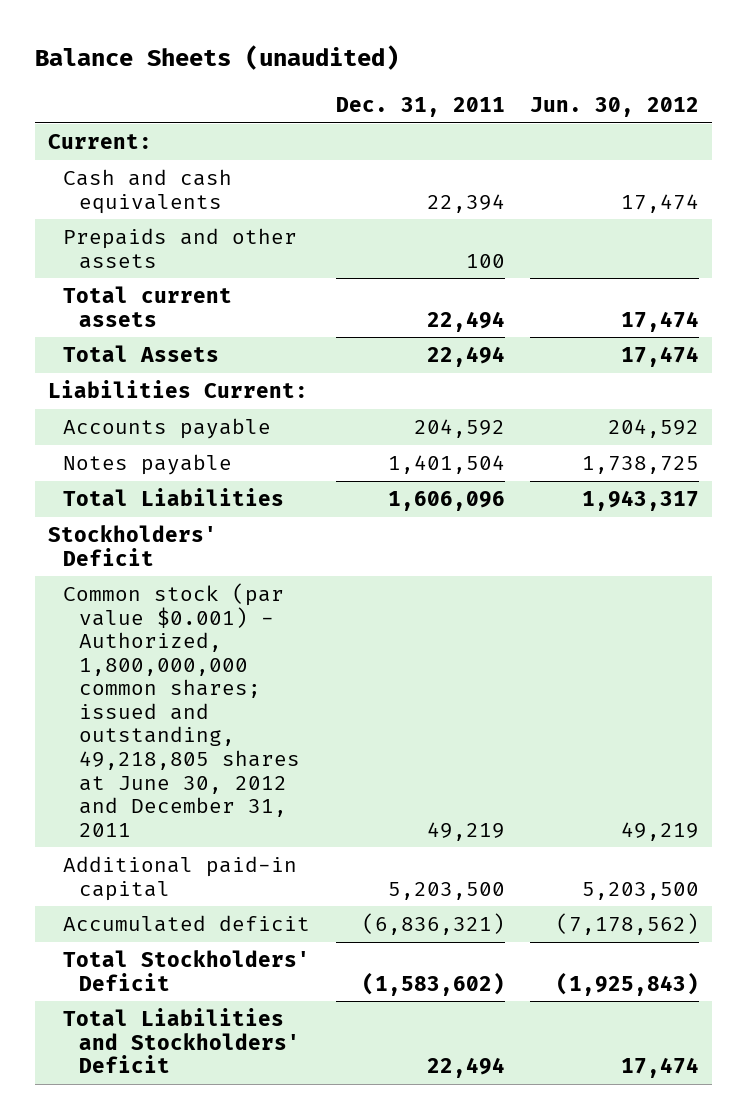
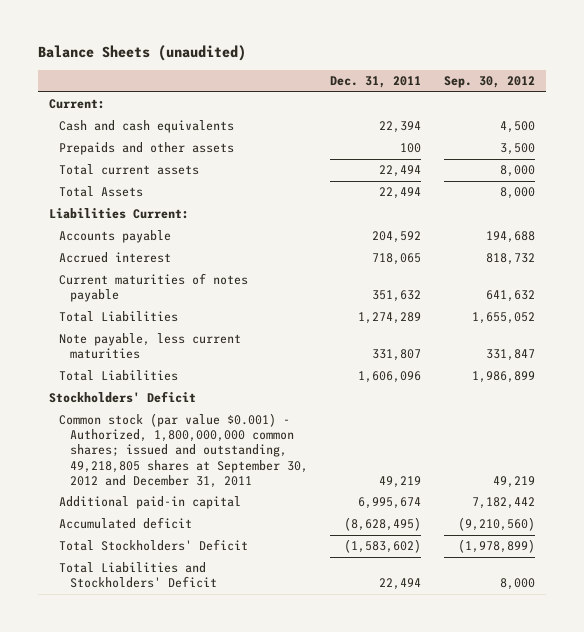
- | Dec. 31, 2011 | Jun. 30, 2012
+ | Dec. 31, 2011 | Sep. 30, 2012
- Notes payable | 1,401,504 | 1,738,725
+ Accrued interest | 718,065 | 818,732
+ Current maturities of notes payable | 351,632 | 641,632
+ Total Liabilities | 1,274,289 | 1,655,052
+ Note payable, less current maturities | 331,807 | 331,847
- Common stock (par value $0.001) - Authorized, 1,800,000,000 common shares; issued and outstanding, 49,218,805 shares at June 30, 2012 and December 31, 2011 | 49,219 | 49,219
- Additional paid-in capital | 5,203,500 | 5,203,500
- Accumulated deficit | (6,836,321) | (7,178,562)
+ Common stock (par value $0.001) - Authorized, 1,800,000,000 common shares; issued and outstanding, 49,218,805 shares at September 30, 2012 and December 31, 2011 | 49,219 | 49,219
+ Additional paid-in capital | 6,995,674 | 7,182,442
+ Accumulated deficit | (8,628,495) | (9,210,560)

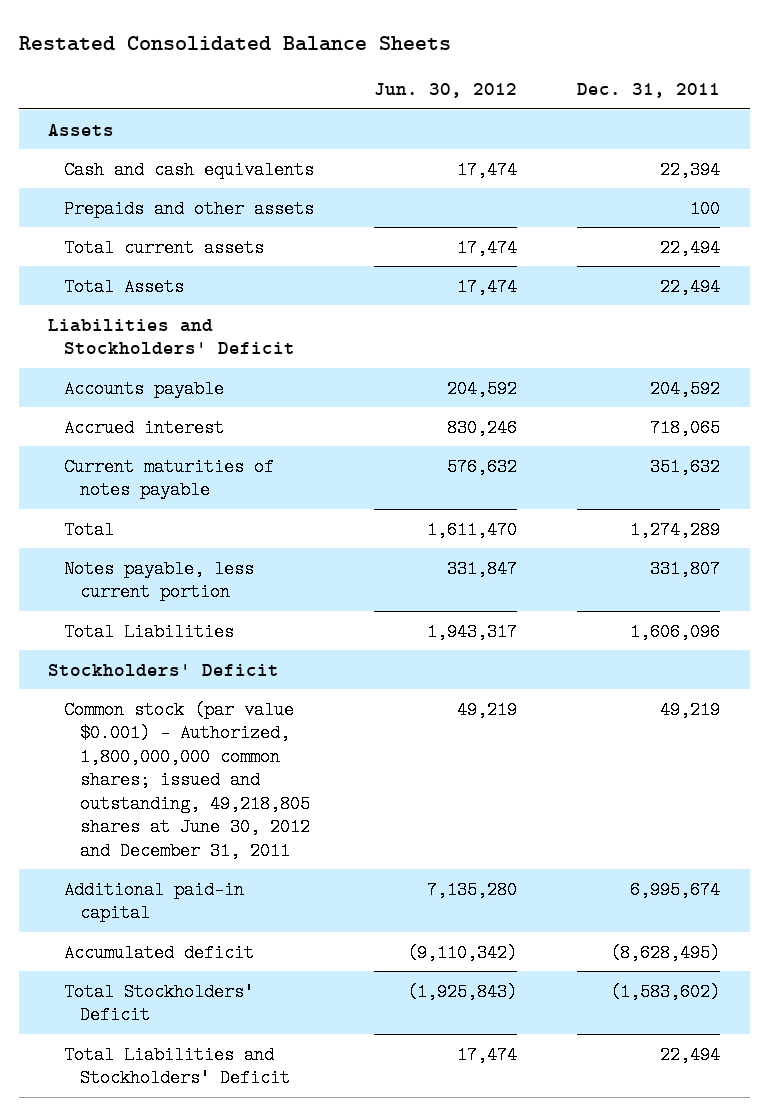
- Balance Sheets (unaudited)
+ Restated Consolidated Balance Sheets
- | Dec. 31, 2011 | Sep. 30, 2012
+ | Jun. 30, 2012 | Dec. 31, 2011
- Current:
+ Assets
- Liabilities Current:
+ Liabilities and Stockholders' Deficit
- Total Liabilities | 1,274,289 | 1,655,052
- Note payable, less current maturities | 331,807 | 331,847
+ Total | 1,611,470 | 1,274,289
+ Notes payable, less current portion | 331,847 | 331,807
- Common stock (par value $0.001) - Authorized, 1,800,000,000 common shares; issued and outstanding, 49,218,805 shares at September 30, 2012 and December 31, 2011 | 49,219 | 49,219
+ Common stock (par value $0.001) - Authorized, 1,800,000,000 common shares; issued and outstanding, 49,218,805 shares at June 30, 2012 and December 31, 2011 | 49,219 | 49,219

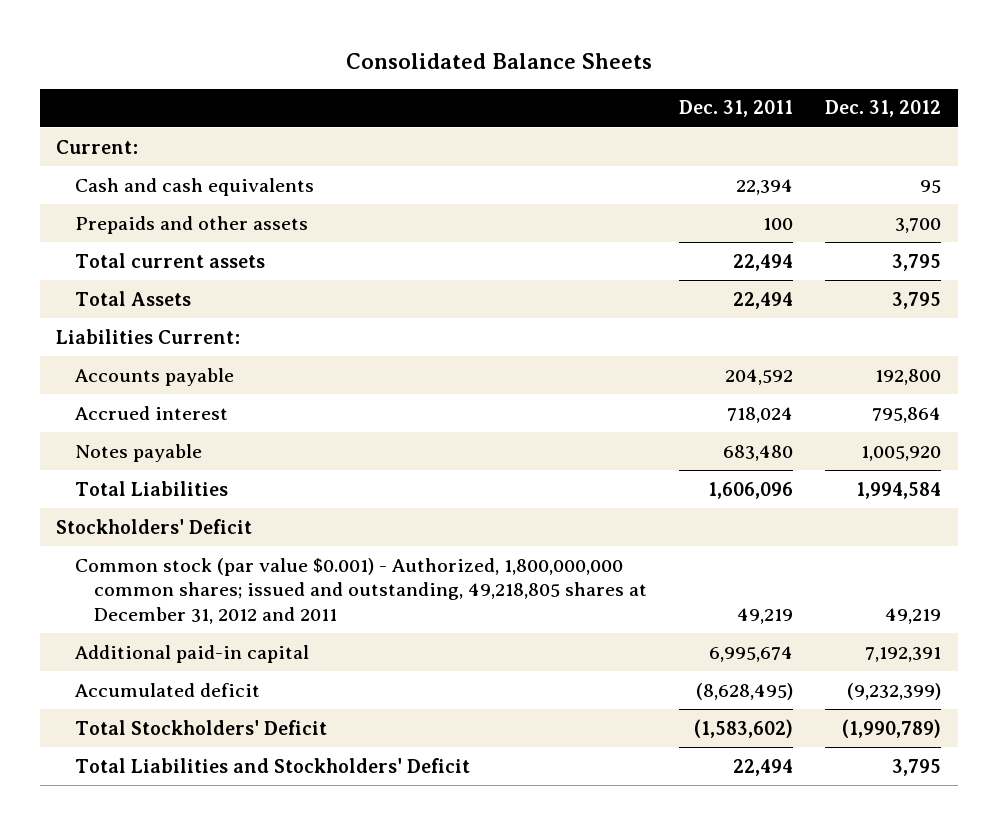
- Restated Consolidated Balance Sheets
+ Consolidated Balance Sheets
- | Jun. 30, 2012 | Dec. 31, 2011
+ | Dec. 31, 2011 | Dec. 31, 2012
- Assets
+ Current:
- Liabilities and Stockholders' Deficit
+ Liabilities Current:
- Accrued interest | 830,246 | 718,065
- Current maturities of notes payable | 576,632 | 351,632
- Total | 1,611,470 | 1,274,289
- Notes payable, less current portion | 331,847 | 331,807
+ Accrued interest | 718,024 | 795,864
+ Notes payable | 683,480 | 1,005,920
- Common stock (par value $0.001) - Authorized, 1,800,000,000 common shares; issued and outstanding, 49,218,805 shares at June 30, 2012 and December 31, 2011 | 49,219 | 49,219
+ Common stock (par value $0.001) - Authorized, 1,800,000,000 common shares; issued and outstanding, 49,218,805 shares at December 31, 2012 and 2011 | 49,219 | 49,219

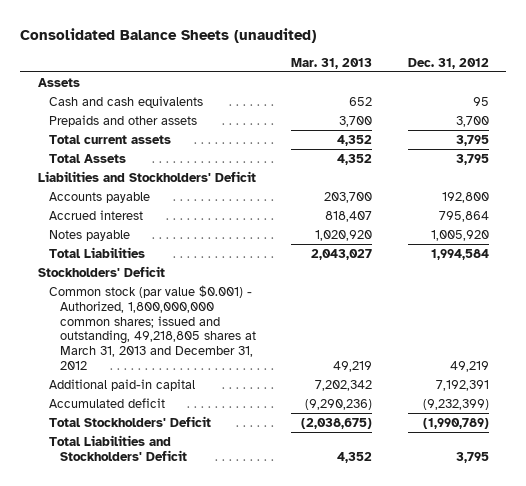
- Consolidated Balance Sheets
+ Consolidated Balance Sheets (unaudited)
- | Dec. 31, 2011 | Dec. 31, 2012
+ | Mar. 31, 2013 | Dec. 31, 2012
- Current:
+ Assets
- Liabilities Current:
+ Liabilities and Stockholders' Deficit
- Common stock (par value $0.001) - Authorized, 1,800,000,000 common shares; issued and outstanding, 49,218,805 shares at December 31, 2012 and 2011 | 49,219 | 49,219
+ Common stock (par value $0.001) - Authorized, 1,800,000,000 common shares; issued and outstanding, 49,218,805 shares at March 31, 2013 and December 31, 2012 | 49,219 | 49,219

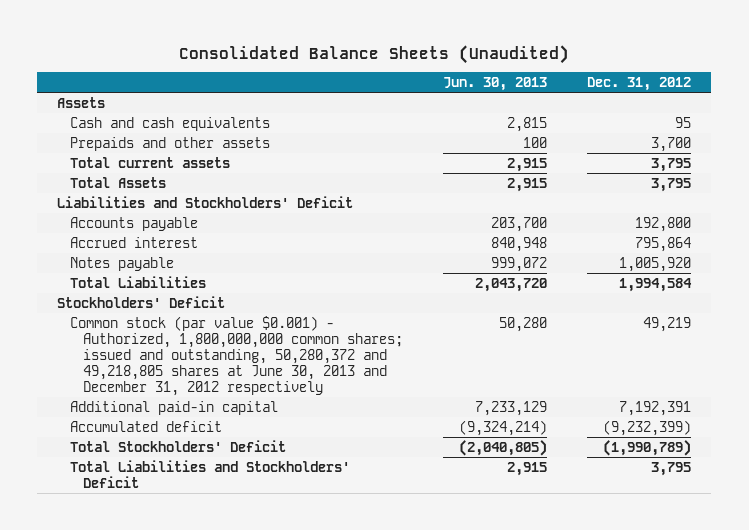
- Consolidated Balance Sheets (unaudited)
+ Consolidated Balance Sheets (Unaudited)
- | Mar. 31, 2013 | Dec. 31, 2012
+ | Jun. 30, 2013 | Dec. 31, 2012
- Common stock (par value $0.001) - Authorized, 1,800,000,000 common shares; issued and outstanding, 49,218,805 shares at March 31, 2013 and December 31, 2012 | 49,219 | 49,219
+ Common stock (par value $0.001) - Authorized, 1,800,000,000 common shares; issued and outstanding, 50,280,372 and 49,218,805 shares at June 30, 2013 and December 31, 2012 respectively | 50,280 | 49,219

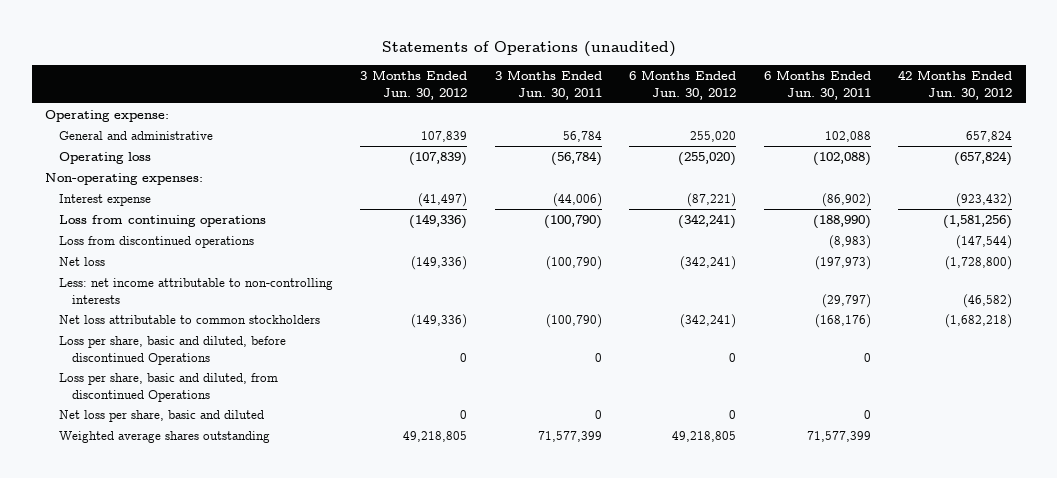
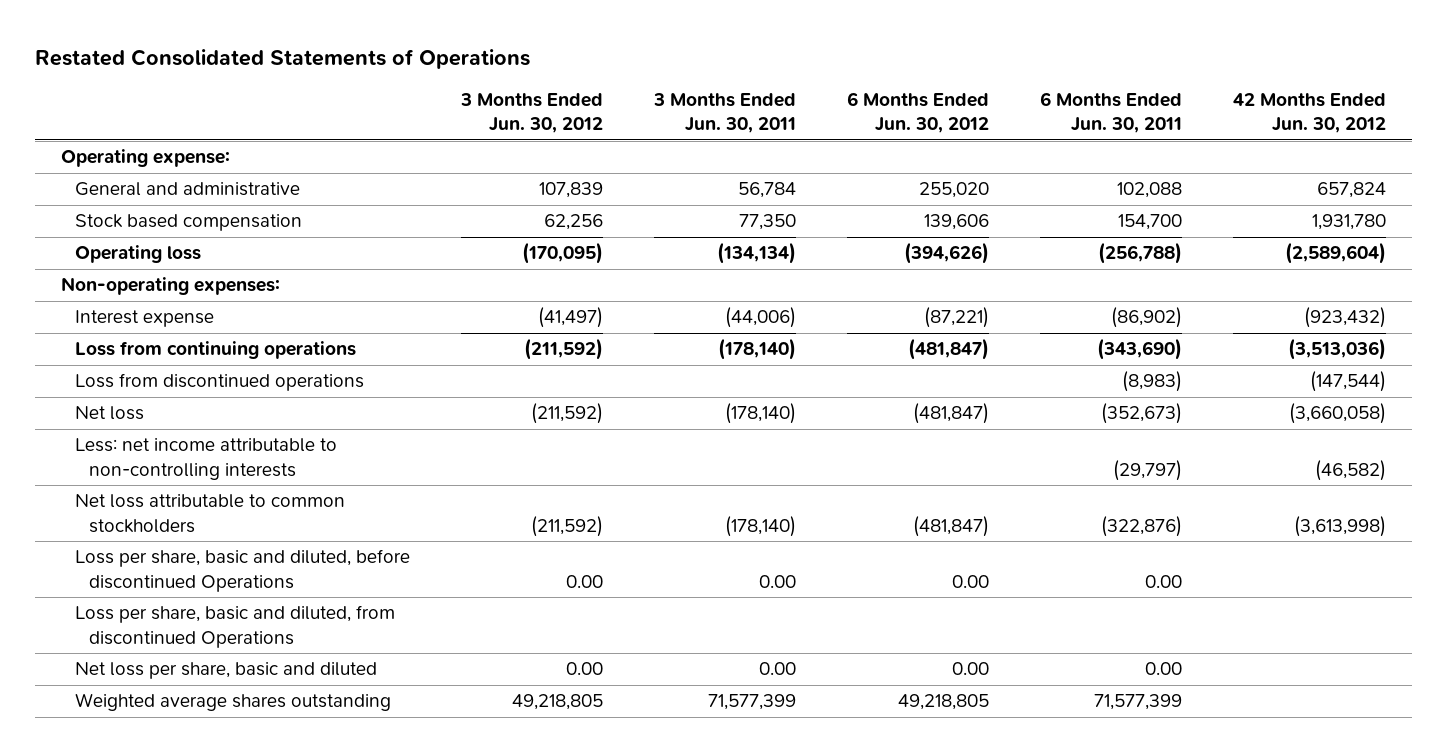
- Statements of Operations (unaudited)
+ Restated Consolidated Statements of Operations
- Operating loss | (107,839) | (56,784) | (255,020) | (102,088) | (657,824)
+ Stock based compensation | 62,256 | 77,350 | 139,606 | 154,700 | 1,931,780
+ Operating loss | (170,095) | (134,134) | (394,626) | (256,788) | (2,589,604)
- Loss from continuing operations | (149,336) | (100,790) | (342,241) | (188,990) | (1,581,256)
+ Loss from continuing operations | (211,592) | (178,140) | (481,847) | (343,690) | (3,513,036)
- Net loss | (149,336) | (100,790) | (342,241) | (197,973) | (1,728,800)
+ Net loss | (211,592) | (178,140) | (481,847) | (352,673) | (3,660,058)
- Net loss attributable to common stockholders | (149,336) | (100,790) | (342,241) | (168,176) | (1,682,218)
- Loss per share, basic and diluted, before discontinued Operations | 0 | 0 | 0 | 0 |
+ Net loss attributable to common stockholders | (211,592) | (178,140) | (481,847) | (322,876) | (3,613,998)
+ Loss per share, basic and diluted, before discontinued Operations | 0.00 | 0.00 | 0.00 | 0.00 |
- Net loss per share, basic and diluted | 0 | 0 | 0 | 0 |
+ Net loss per share, basic and diluted | 0.00 | 0.00 | 0.00 | 0.00 |

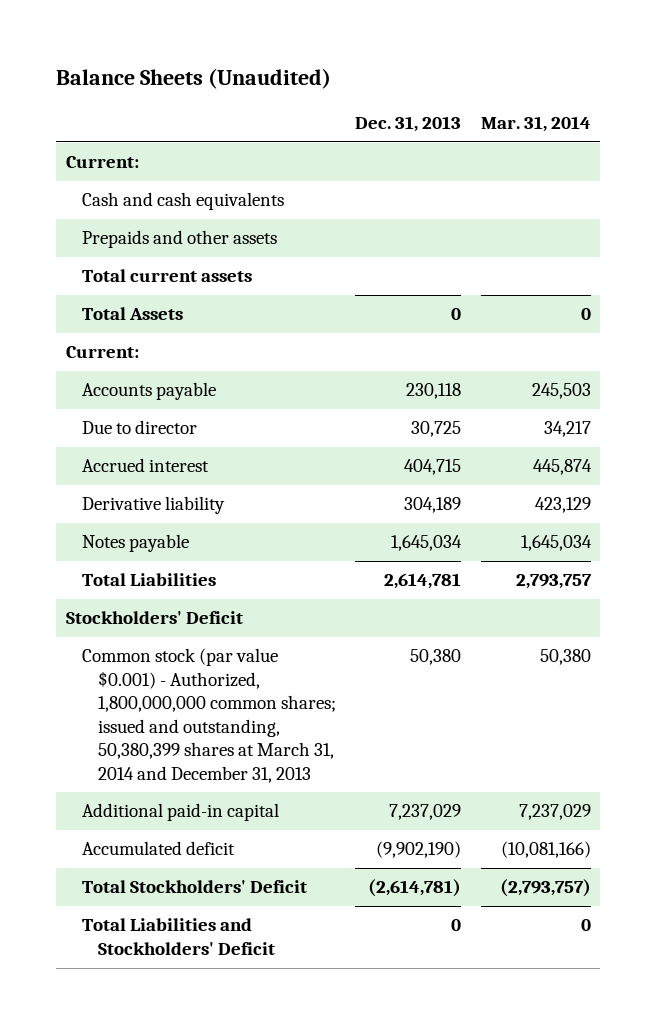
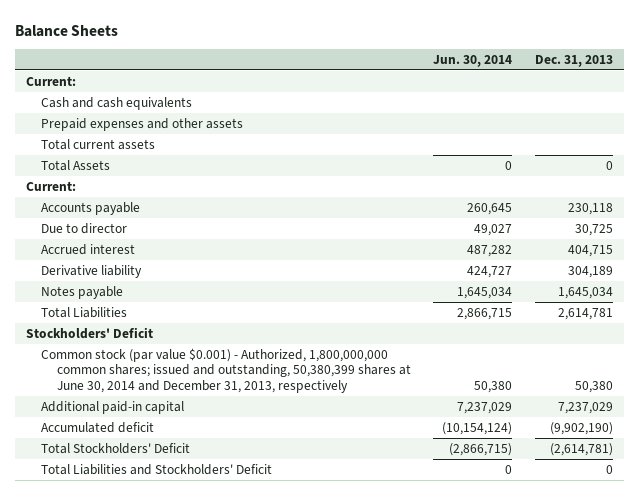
- Balance Sheets (Unaudited)
+ Balance Sheets
- | Dec. 31, 2013 | Mar. 31, 2014
+ | Jun. 30, 2014 | Dec. 31, 2013
- Prepaids and other assets
+ Prepaid expenses and other assets
- Common stock (par value $0.001) - Authorized, 1,800,000,000 common shares; issued and outstanding, 50,380,399 shares at March 31, 2014 and December 31, 2013 | 50,380 | 50,380
+ Common stock (par value $0.001) - Authorized, 1,800,000,000 common shares; issued and outstanding, 50,380,399 shares at June 30, 2014 and December 31, 2013, respectively | 50,380 | 50,380

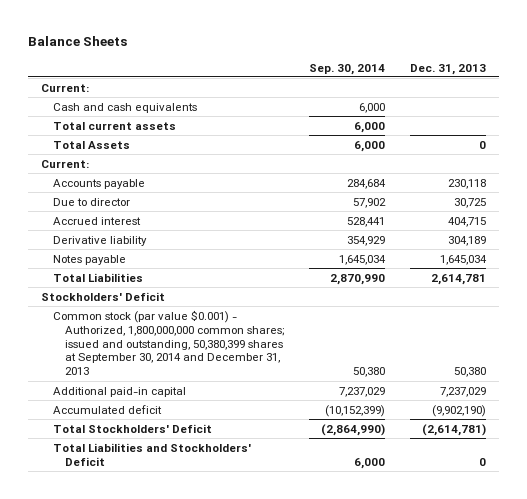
- | Jun. 30, 2014 | Dec. 31, 2013
+ | Sep. 30, 2014 | Dec. 31, 2013
- Prepaid expenses and other assets
- Common stock (par value $0.001) - Authorized, 1,800,000,000 common shares; issued and outstanding, 50,380,399 shares at June 30, 2014 and December 31, 2013, respectively | 50,380 | 50,380
+ Common stock (par value $0.001) - Authorized, 1,800,000,000 common shares; issued and outstanding, 50,380,399 shares at September 30, 2014 and December 31, 2013 | 50,380 | 50,380

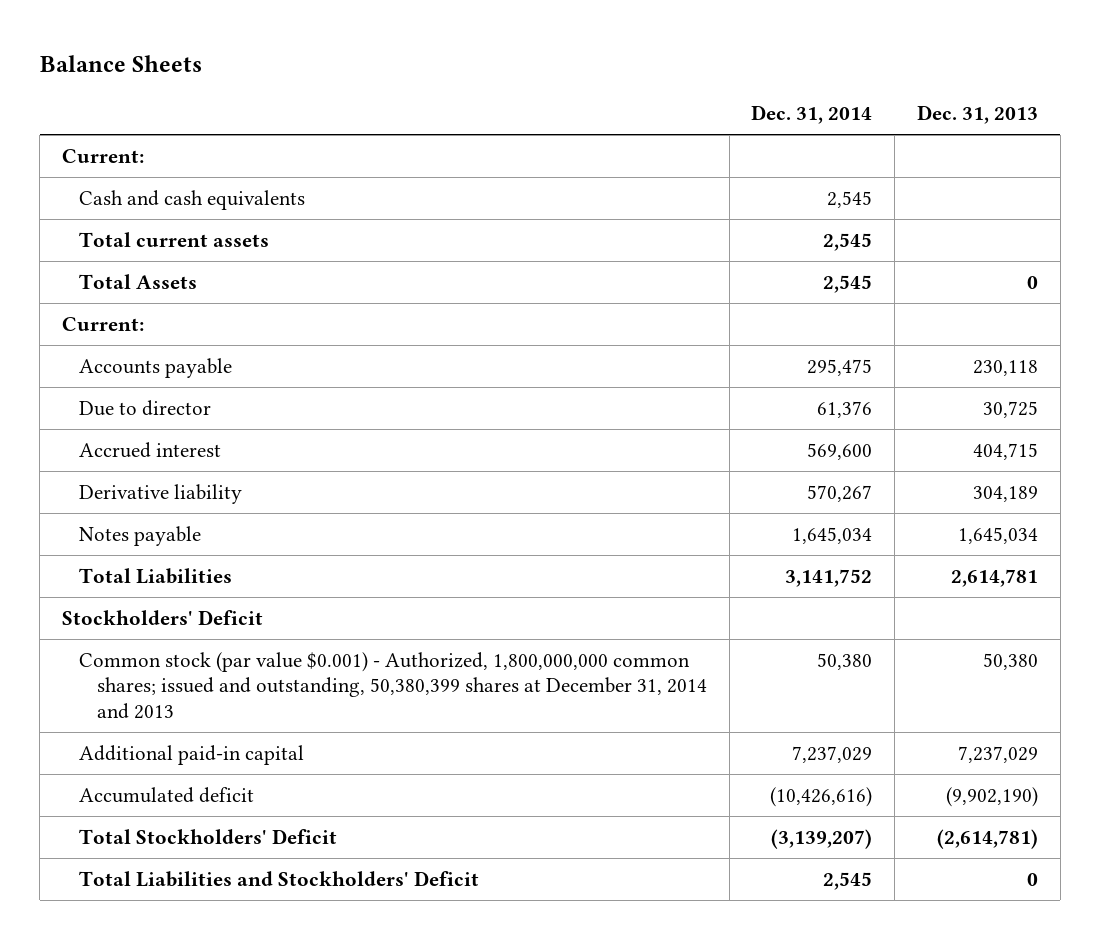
- | Sep. 30, 2014 | Dec. 31, 2013
+ | Dec. 31, 2014 | Dec. 31, 2013
- Common stock (par value $0.001) - Authorized, 1,800,000,000 common shares; issued and outstanding, 50,380,399 shares at September 30, 2014 and December 31, 2013 | 50,380 | 50,380
+ Common stock (par value $0.001) - Authorized, 1,800,000,000 common shares; issued and outstanding, 50,380,399 shares at December 31, 2014 and 2013 | 50,380 | 50,380

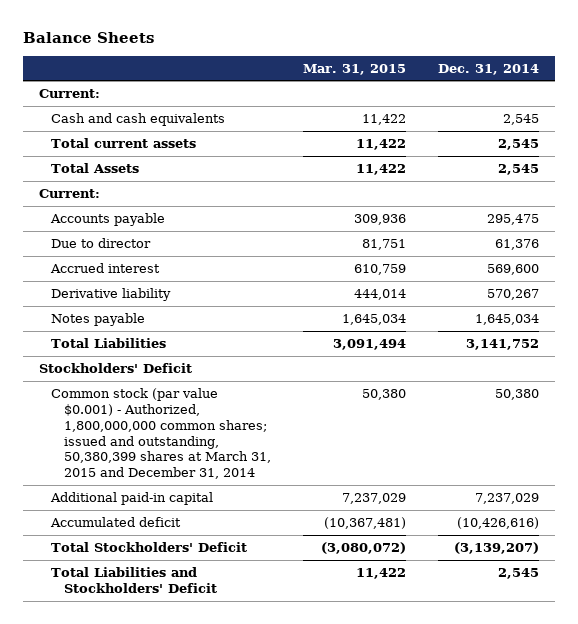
- | Dec. 31, 2014 | Dec. 31, 2013
+ | Mar. 31, 2015 | Dec. 31, 2014
- Common stock (par value $0.001) - Authorized, 1,800,000,000 common shares; issued and outstanding, 50,380,399 shares at December 31, 2014 and 2013 | 50,380 | 50,380
+ Common stock (par value $0.001) - Authorized, 1,800,000,000 common shares; issued and outstanding, 50,380,399 shares at March 31, 2015 and December 31, 2014 | 50,380 | 50,380

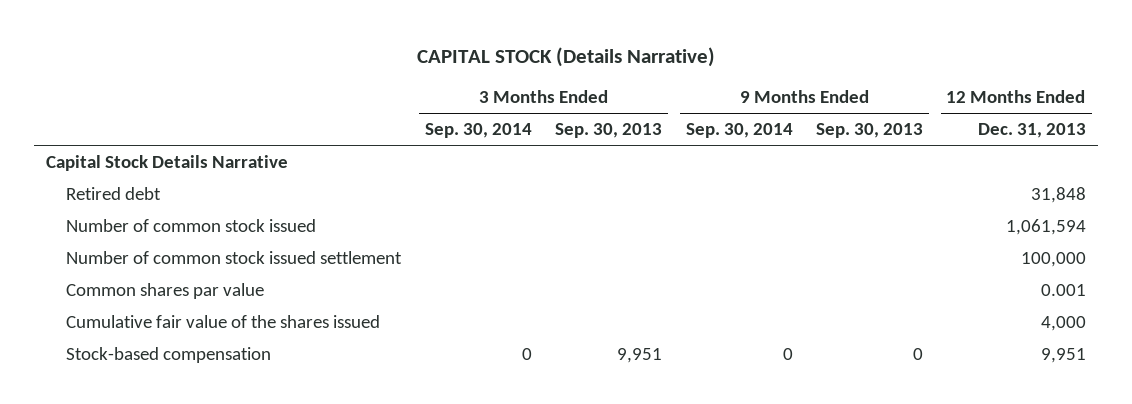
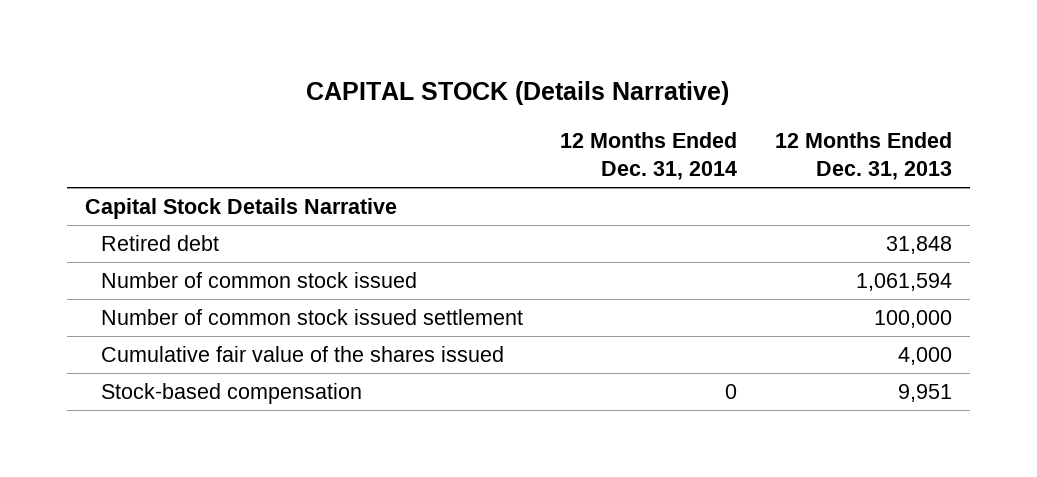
- | 3 Months Ended Sep. 30, 2014 | 3 Months Ended Sep. 30, 2013 | 9 Months Ended Sep. 30, 2014 | 9 Months Ended Sep. 30, 2013 | 12 Months Ended Dec. 31, 2013
+ | 12 Months Ended Dec. 31, 2014 | 12 Months Ended Dec. 31, 2013
- Common shares par value | | | | | 0.001

